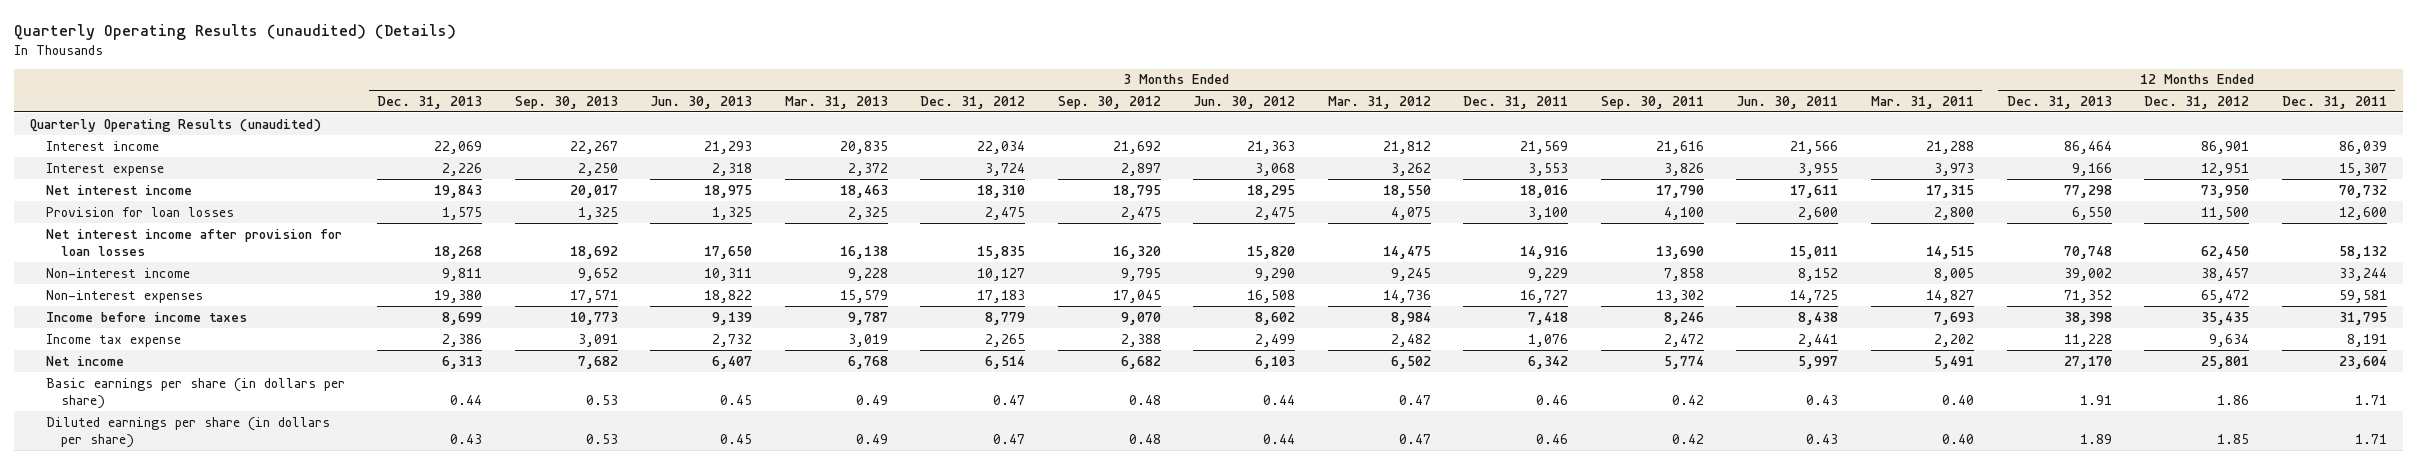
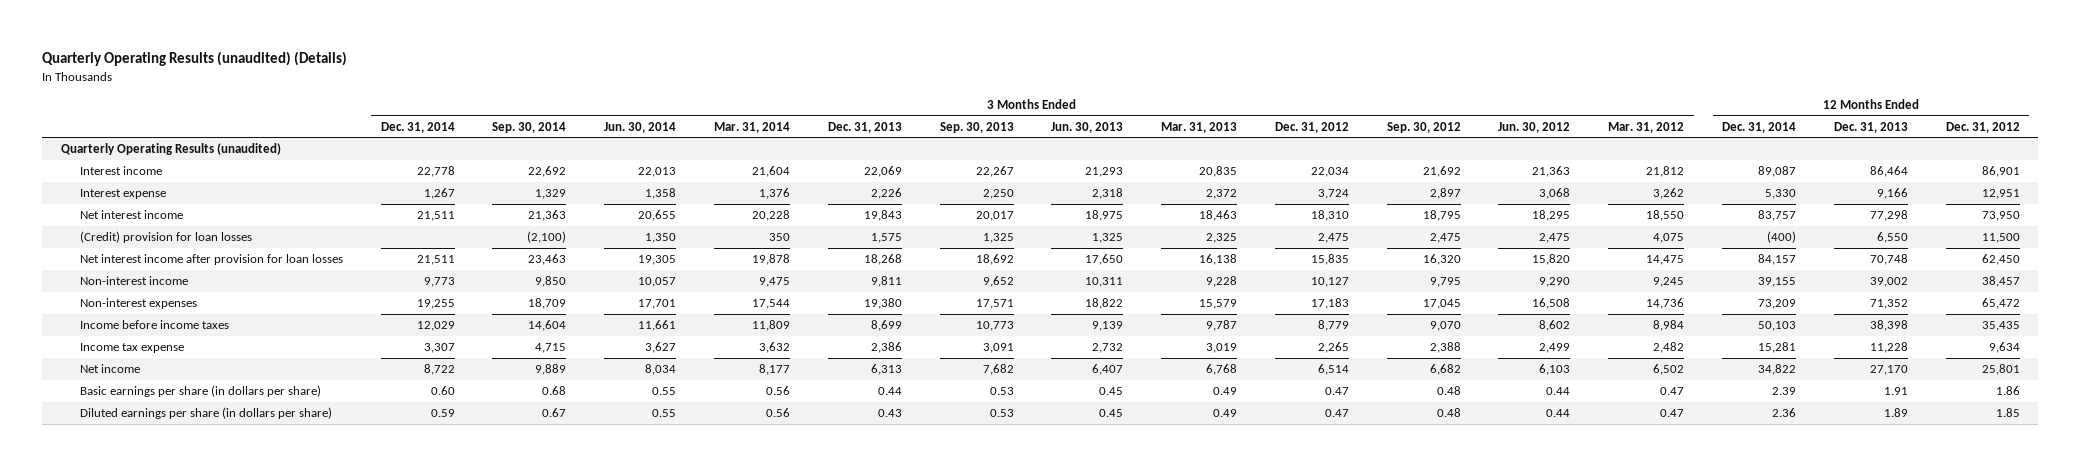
- | 3 Months Ended Dec. 31, 2013 | 3 Months Ended Sep. 30, 2013 | 3 Months Ended Jun. 30, 2013 | 3 Months Ended Mar. 31, 2013 | 3 Months Ended Dec. 31, 2012 | 3 Months Ended Sep. 30, 2012 | 3 Months Ended Jun. 30, 2012 | 3 Months Ended Mar. 31, 2012 | 3 Months Ended Dec. 31, 2011 | 3 Months Ended Sep. 30, 2011 | 3 Months Ended Jun. 30, 2011 | 3 Months Ended Mar. 31, 2011 | 12 Months Ended Dec. 31, 2013 | 12 Months Ended Dec. 31, 2012 | 12 Months Ended Dec. 31, 2011
+ | 3 Months Ended Dec. 31, 2014 | 3 Months Ended Sep. 30, 2014 | 3 Months Ended Jun. 30, 2014 | 3 Months Ended Mar. 31, 2014 | 3 Months Ended Dec. 31, 2013 | 3 Months Ended Sep. 30, 2013 | 3 Months Ended Jun. 30, 2013 | 3 Months Ended Mar. 31, 2013 | 3 Months Ended Dec. 31, 2012 | 3 Months Ended Sep. 30, 2012 | 3 Months Ended Jun. 30, 2012 | 3 Months Ended Mar. 31, 2012 | 12 Months Ended Dec. 31, 2014 | 12 Months Ended Dec. 31, 2013 | 12 Months Ended Dec. 31, 2012
- Provision for loan losses | 1,575 | 1,325 | 1,325 | 2,325 | 2,475 | 2,475 | 2,475 | 4,075 | 3,100 | 4,100 | 2,600 | 2,800 | 6,550 | 11,500 | 12,600
+ (Credit) provision for loan losses | | (2,100) | 1,350 | 350 | 1,575 | 1,325 | 1,325 | 2,325 | 2,475 | 2,475 | 2,475 | 4,075 | (400) | 6,550 | 11,500

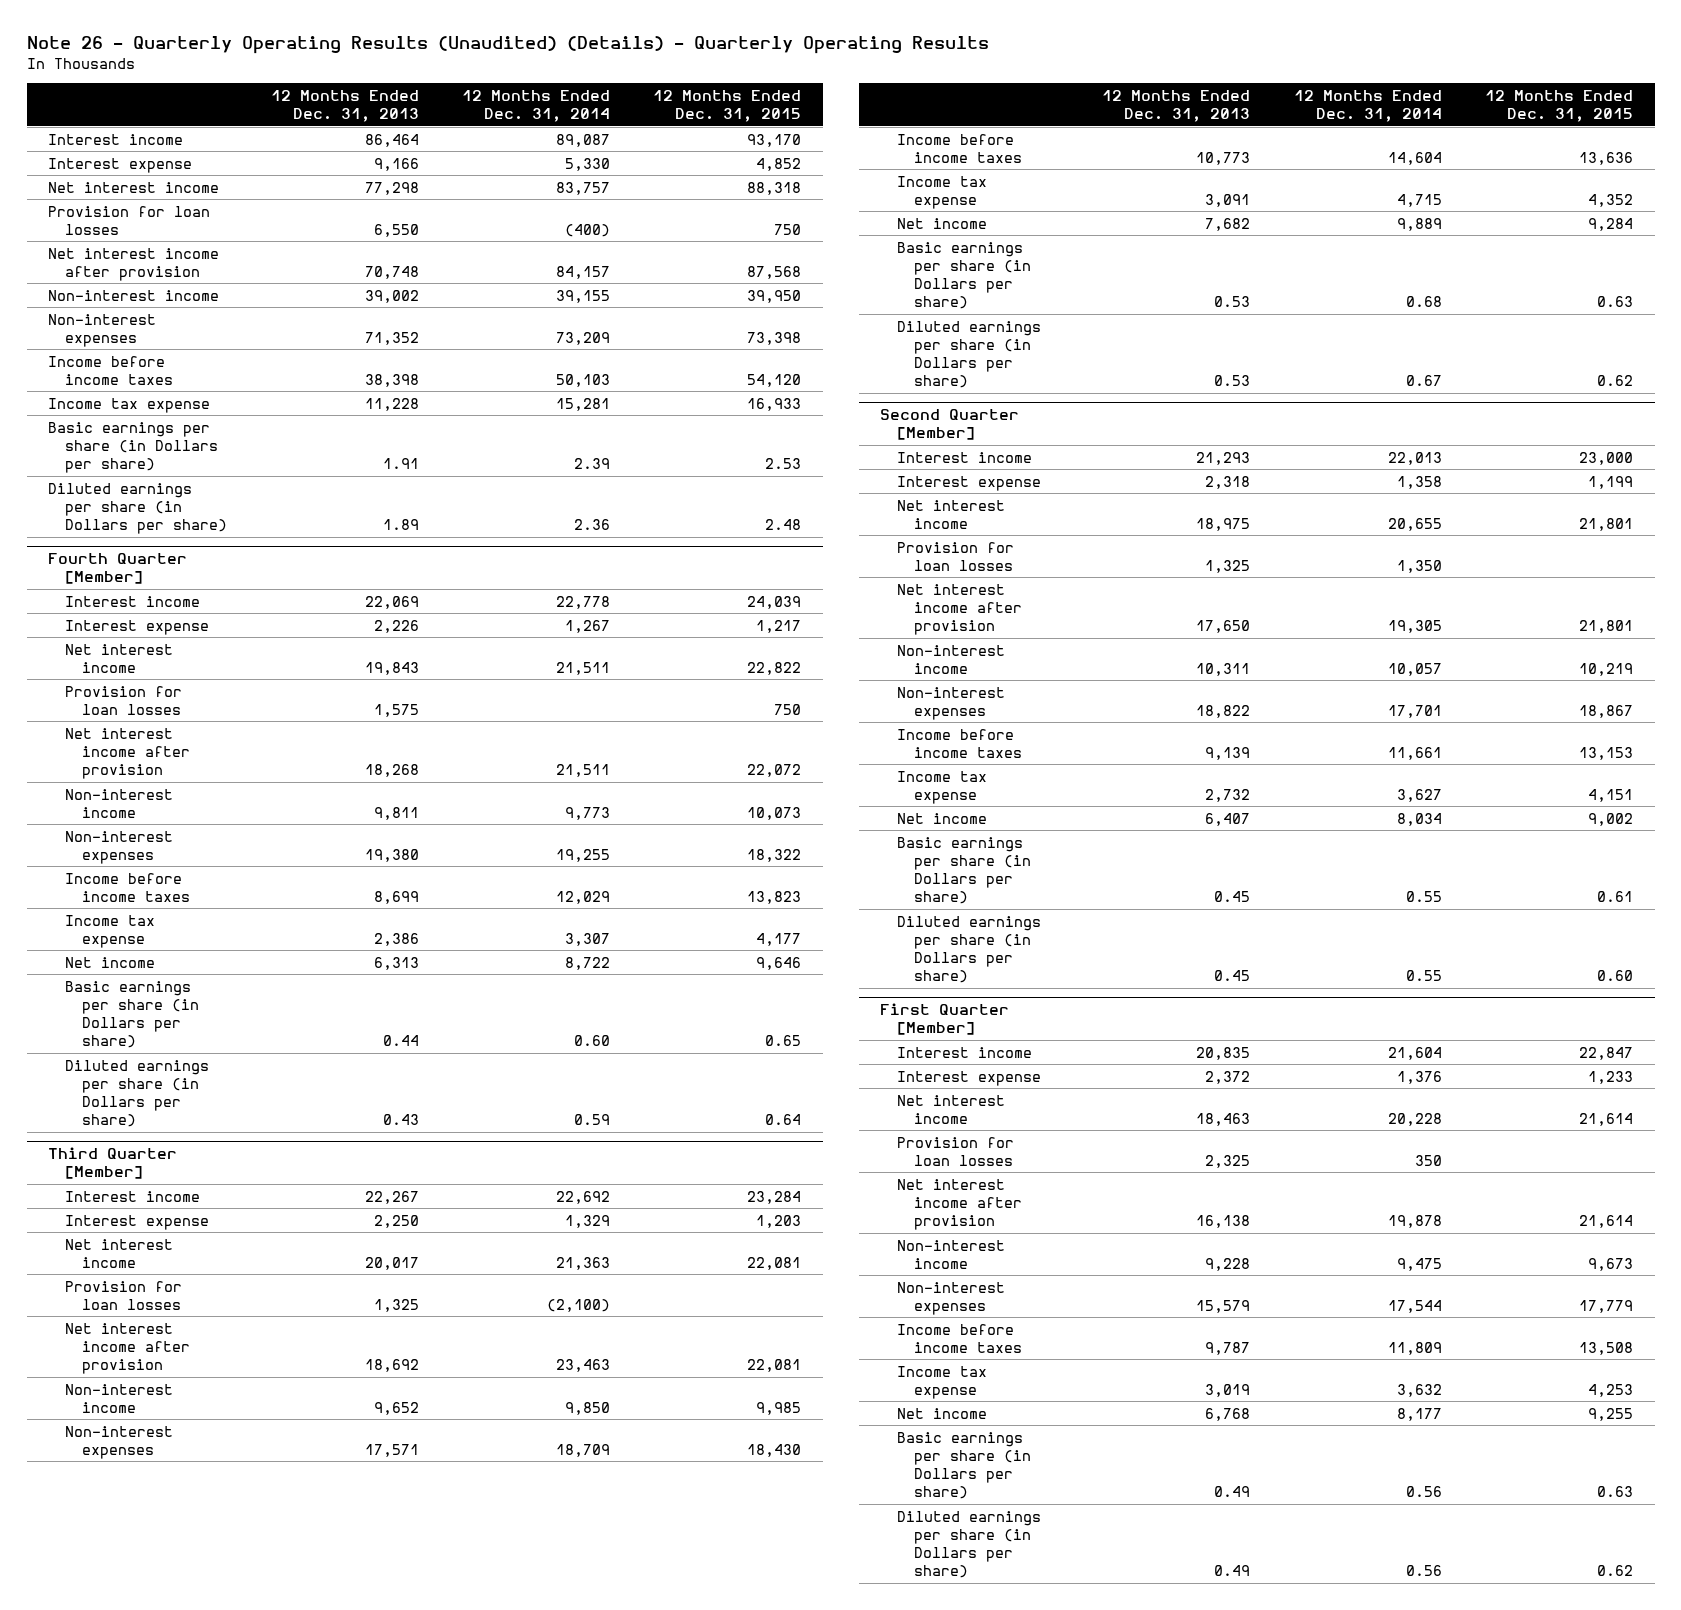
- Quarterly Operating Results (unaudited) (Details)
+ Note 26 - Quarterly Operating Results (Unaudited) (Details) - Quarterly Operating Results
- | 3 Months Ended Dec. 31, 2014 | 3 Months Ended Sep. 30, 2014 | 3 Months Ended Jun. 30, 2014 | 3 Months Ended Mar. 31, 2014 | 3 Months Ended Dec. 31, 2013 | 3 Months Ended Sep. 30, 2013 | 3 Months Ended Jun. 30, 2013 | 3 Months Ended Mar. 31, 2013 | 3 Months Ended Dec. 31, 2012 | 3 Months Ended Sep. 30, 2012 | 3 Months Ended Jun. 30, 2012 | 3 Months Ended Mar. 31, 2012 | 12 Months Ended Dec. 31, 2014 | 12 Months Ended Dec. 31, 2013 | 12 Months Ended Dec. 31, 2012
+ | 12 Months Ended Dec. 31, 2013 | 12 Months Ended Dec. 31, 2014 | 12 Months Ended Dec. 31, 2015
- Quarterly Operating Results (unaudited)
- (Credit) provision for loan losses | | (2,100) | 1,350 | 350 | 1,575 | 1,325 | 1,325 | 2,325 | 2,475 | 2,475 | 2,475 | 4,075 | (400) | 6,550 | 11,500
- Net interest income after provision for loan losses | 21,511 | 23,463 | 19,305 | 19,878 | 18,268 | 18,692 | 17,650 | 16,138 | 15,835 | 16,320 | 15,820 | 14,475 | 84,157 | 70,748 | 62,450
+ Provision for loan losses | 6,550 | (400) | 750
+ Net interest income after provision | 70,748 | 84,157 | 87,568
- Net income | 8,722 | 9,889 | 8,034 | 8,177 | 6,313 | 7,682 | 6,407 | 6,768 | 6,514 | 6,682 | 6,103 | 6,502 | 34,822 | 27,170 | 25,801
- Basic earnings per share (in dollars per share) | 0.60 | 0.68 | 0.55 | 0.56 | 0.44 | 0.53 | 0.45 | 0.49 | 0.47 | 0.48 | 0.44 | 0.47 | 2.39 | 1.91 | 1.86
- Diluted earnings per share (in dollars per share) | 0.59 | 0.67 | 0.55 | 0.56 | 0.43 | 0.53 | 0.45 | 0.49 | 0.47 | 0.48 | 0.44 | 0.47 | 2.36 | 1.89 | 1.85
+ Basic earnings per share (in Dollars per share) | 1.91 | 2.39 | 2.53
+ Diluted earnings per share (in Dollars per share) | 1.89 | 2.36 | 2.48
+ Fourth Quarter [Member]
+ Interest income | 22,069 | 22,778 | 24,039
+ Interest expense | 2,226 | 1,267 | 1,217
+ Net interest income | 19,843 | 21,511 | 22,822
+ Provision for loan losses | 1,575 | | 750
+ Net interest income after provision | 18,268 | 21,511 | 22,072
+ Non-interest income | 9,811 | 9,773 | 10,073
+ Non-interest expenses | 19,380 | 19,255 | 18,322
+ Income before income taxes | 8,699 | 12,029 | 13,823
+ Income tax expense | 2,386 | 3,307 | 4,177
+ Net income | 6,313 | 8,722 | 9,646
+ Basic earnings per share (in Dollars per share) | 0.44 | 0.60 | 0.65
+ Diluted earnings per share (in Dollars per share) | 0.43 | 0.59 | 0.64
+ Third Quarter [Member]
+ Interest income | 22,267 | 22,692 | 23,284
+ Interest expense | 2,250 | 1,329 | 1,203
+ Net interest income | 20,017 | 21,363 | 22,081
+ Provision for loan losses | 1,325 | (2,100) |
+ Net interest income after provision | 18,692 | 23,463 | 22,081
+ Non-interest income | 9,652 | 9,850 | 9,985
+ Non-interest expenses | 17,571 | 18,709 | 18,430
+ Income before income taxes | 10,773 | 14,604 | 13,636
+ Income tax expense | 3,091 | 4,715 | 4,352
+ Net income | 7,682 | 9,889 | 9,284
+ Basic earnings per share (in Dollars per share) | 0.53 | 0.68 | 0.63
+ Diluted earnings per share (in Dollars per share) | 0.53 | 0.67 | 0.62
+ Second Quarter [Member]
+ Interest income | 21,293 | 22,013 | 23,000
+ Interest expense | 2,318 | 1,358 | 1,199
+ Net interest income | 18,975 | 20,655 | 21,801
+ Provision for loan losses | 1,325 | 1,350 |
+ Net interest income after provision | 17,650 | 19,305 | 21,801
+ Non-interest income | 10,311 | 10,057 | 10,219
+ Non-interest expenses | 18,822 | 17,701 | 18,867
+ Income before income taxes | 9,139 | 11,661 | 13,153
+ Income tax expense | 2,732 | 3,627 | 4,151
+ Net income | 6,407 | 8,034 | 9,002
+ Basic earnings per share (in Dollars per share) | 0.45 | 0.55 | 0.61
+ Diluted earnings per share (in Dollars per share) | 0.45 | 0.55 | 0.60
+ First Quarter [Member]
+ Interest income | 20,835 | 21,604 | 22,847
+ Interest expense | 2,372 | 1,376 | 1,233
+ Net interest income | 18,463 | 20,228 | 21,614
+ Provision for loan losses | 2,325 | 350 |
+ Net interest income after provision | 16,138 | 19,878 | 21,614
+ Non-interest income | 9,228 | 9,475 | 9,673
+ Non-interest expenses | 15,579 | 17,544 | 17,779
+ Income before income taxes | 9,787 | 11,809 | 13,508
+ Income tax expense | 3,019 | 3,632 | 4,253
+ Net income | 6,768 | 8,177 | 9,255
+ Basic earnings per share (in Dollars per share) | 0.49 | 0.56 | 0.63
+ Diluted earnings per share (in Dollars per share) | 0.49 | 0.56 | 0.62

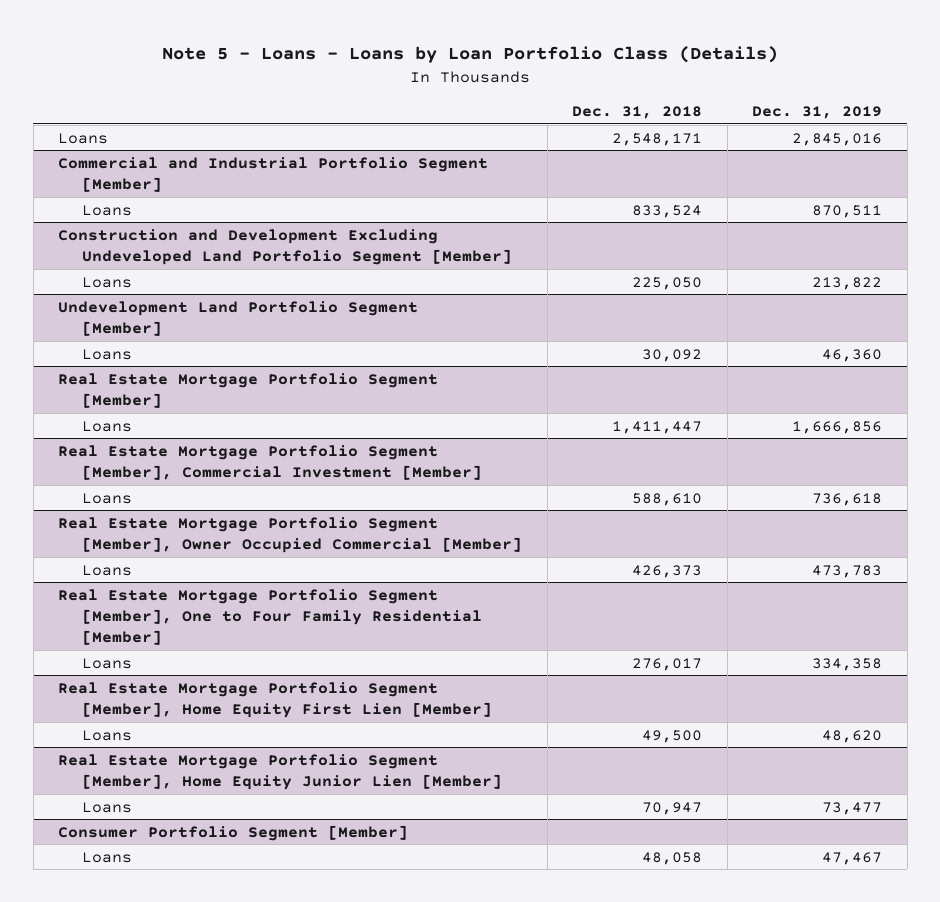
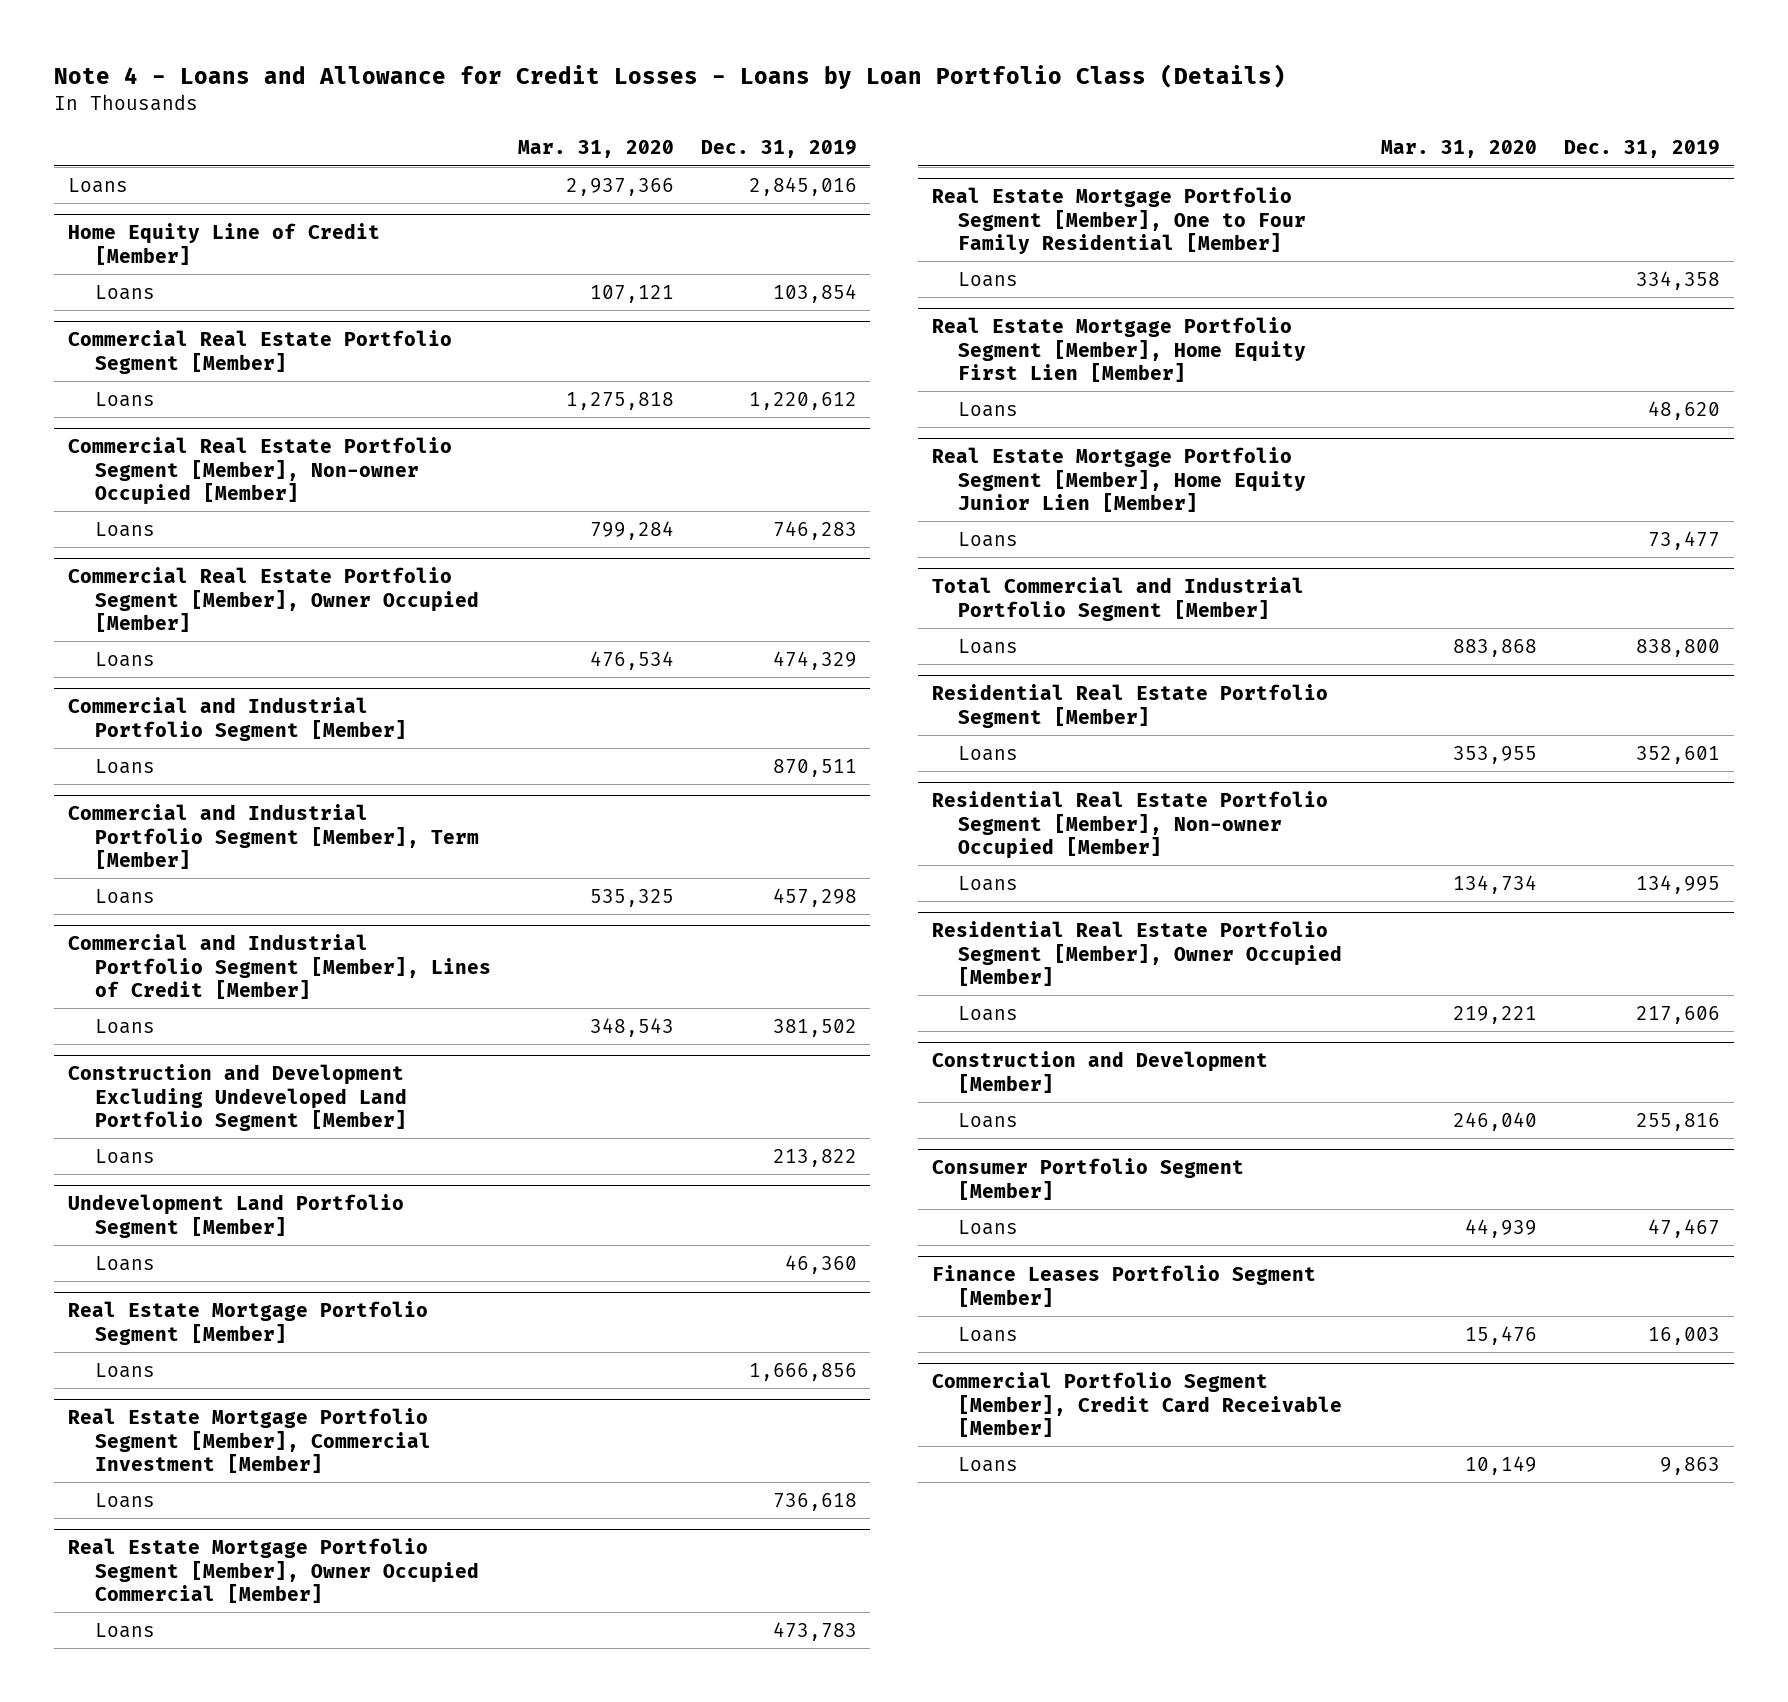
- Note 5 - Loans - Loans by Loan Portfolio Class (Details)
+ Note 4 - Loans and Allowance for Credit Losses - Loans by Loan Portfolio Class (Details)
- | Dec. 31, 2018 | Dec. 31, 2019
+ | Mar. 31, 2020 | Dec. 31, 2019
+ Home Equity Line of Credit [Member]
+ Loans | 107,121 | 103,854
+ Commercial Real Estate Portfolio Segment [Member]
+ Loans | 1,275,818 | 1,220,612
+ Commercial Real Estate Portfolio Segment [Member], Non-owner Occupied [Member]
+ Loans | 799,284 | 746,283
+ Commercial Real Estate Portfolio Segment [Member], Owner Occupied [Member]
+ Loans | 476,534 | 474,329
+ Commercial and Industrial Portfolio Segment [Member], Term [Member]
+ Loans | 535,325 | 457,298
+ Commercial and Industrial Portfolio Segment [Member], Lines of Credit [Member]
+ Loans | 348,543 | 381,502
+ Total Commercial and Industrial Portfolio Segment [Member]
+ Loans | 883,868 | 838,800
+ Residential Real Estate Portfolio Segment [Member]
+ Loans | 353,955 | 352,601
+ Residential Real Estate Portfolio Segment [Member], Non-owner Occupied [Member]
+ Loans | 134,734 | 134,995
+ Residential Real Estate Portfolio Segment [Member], Owner Occupied [Member]
+ Loans | 219,221 | 217,606
+ Construction and Development [Member]
+ Loans | 246,040 | 255,816
+ Finance Leases Portfolio Segment [Member]
+ Loans | 15,476 | 16,003
+ Commercial Portfolio Segment [Member], Credit Card Receivable [Member]
+ Loans | 10,149 | 9,863

